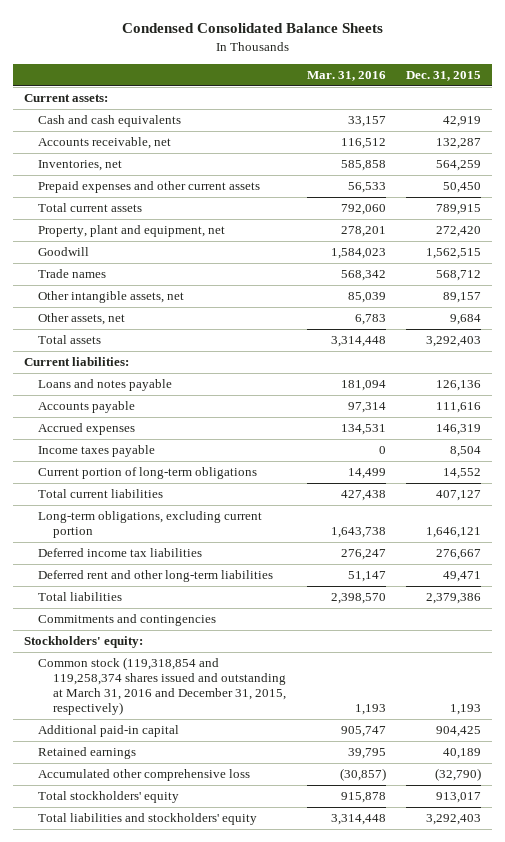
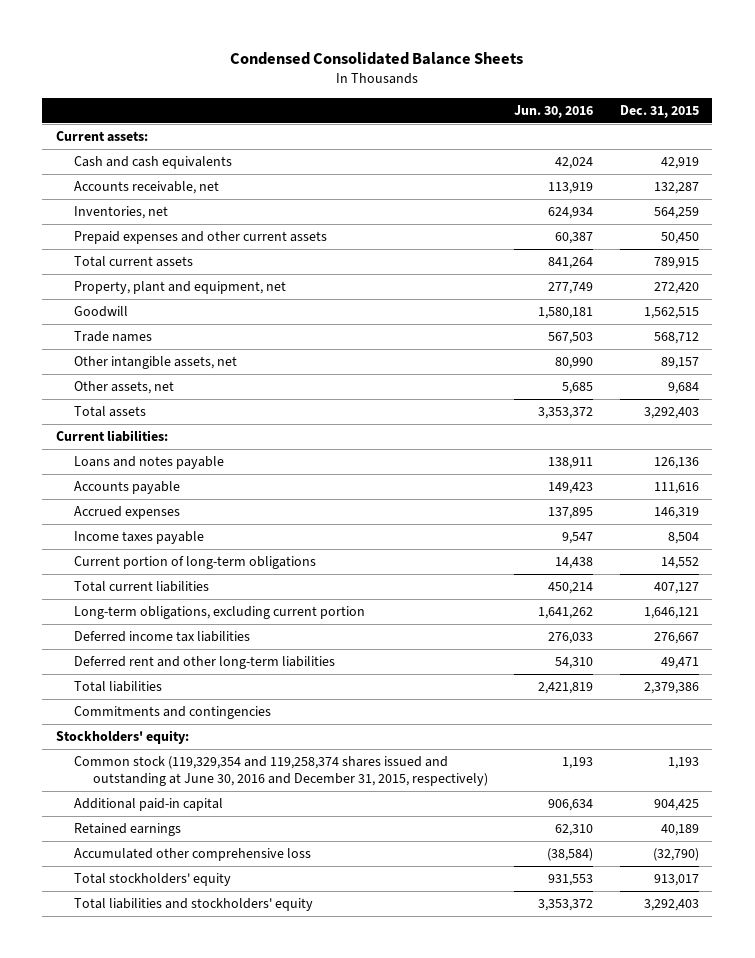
- | Mar. 31, 2016 | Dec. 31, 2015
+ | Jun. 30, 2016 | Dec. 31, 2015
- Common stock (119,318,854 and 119,258,374 shares issued and outstanding at March 31, 2016 and December 31, 2015, respectively) | 1,193 | 1,193
+ Common stock (119,329,354 and 119,258,374 shares issued and outstanding at June 30, 2016 and December 31, 2015, respectively) | 1,193 | 1,193

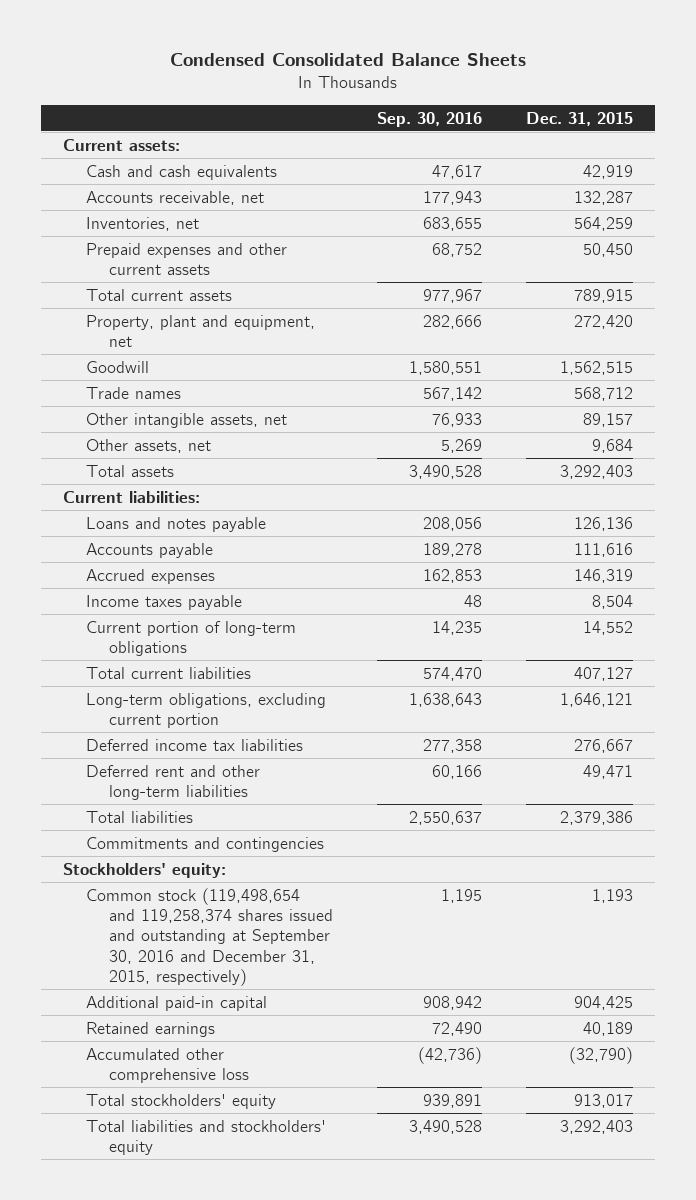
- | Jun. 30, 2016 | Dec. 31, 2015
+ | Sep. 30, 2016 | Dec. 31, 2015
- Common stock (119,329,354 and 119,258,374 shares issued and outstanding at June 30, 2016 and December 31, 2015, respectively) | 1,193 | 1,193
+ Common stock (119,498,654 and 119,258,374 shares issued and outstanding at September 30, 2016 and December 31, 2015, respectively) | 1,195 | 1,193

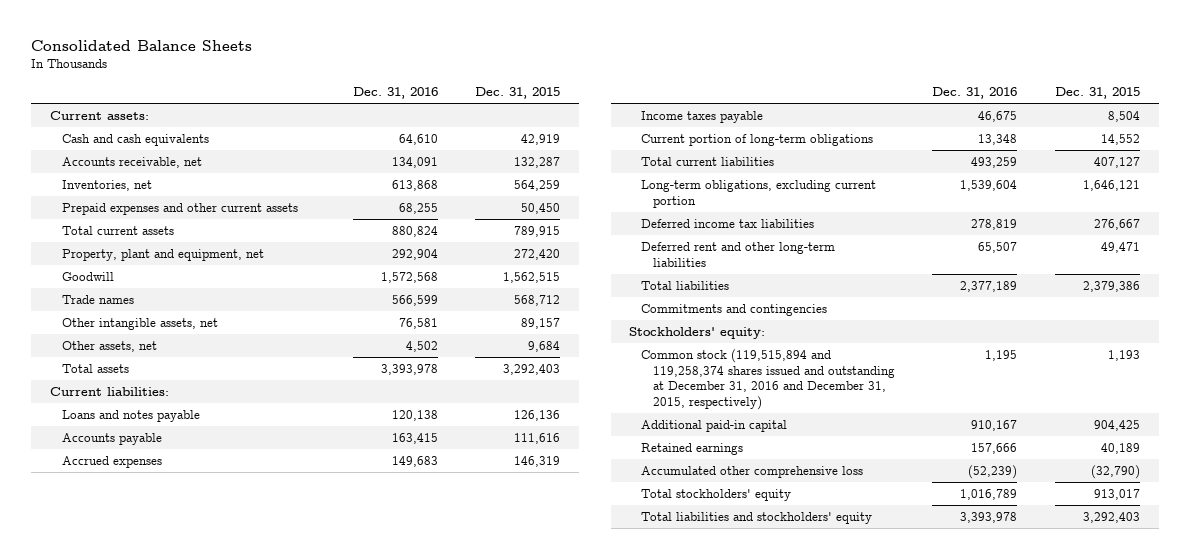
- Condensed Consolidated Balance Sheets
+ Consolidated Balance Sheets
- | Sep. 30, 2016 | Dec. 31, 2015
+ | Dec. 31, 2016 | Dec. 31, 2015
- Common stock (119,498,654 and 119,258,374 shares issued and outstanding at September 30, 2016 and December 31, 2015, respectively) | 1,195 | 1,193
+ Common stock (119,515,894 and 119,258,374 shares issued and outstanding at December 31, 2016 and December 31, 2015, respectively) | 1,195 | 1,193

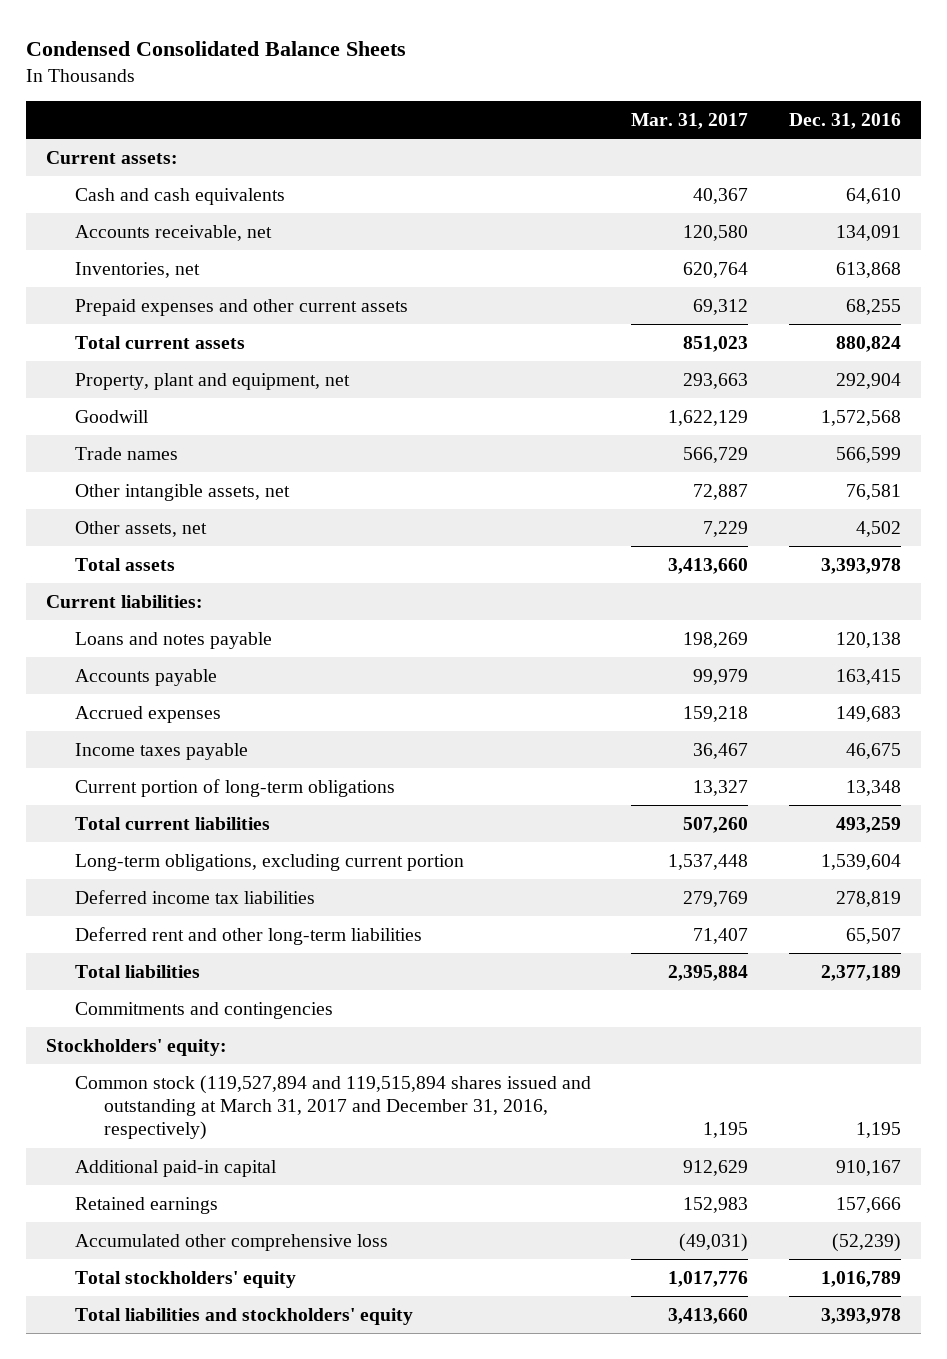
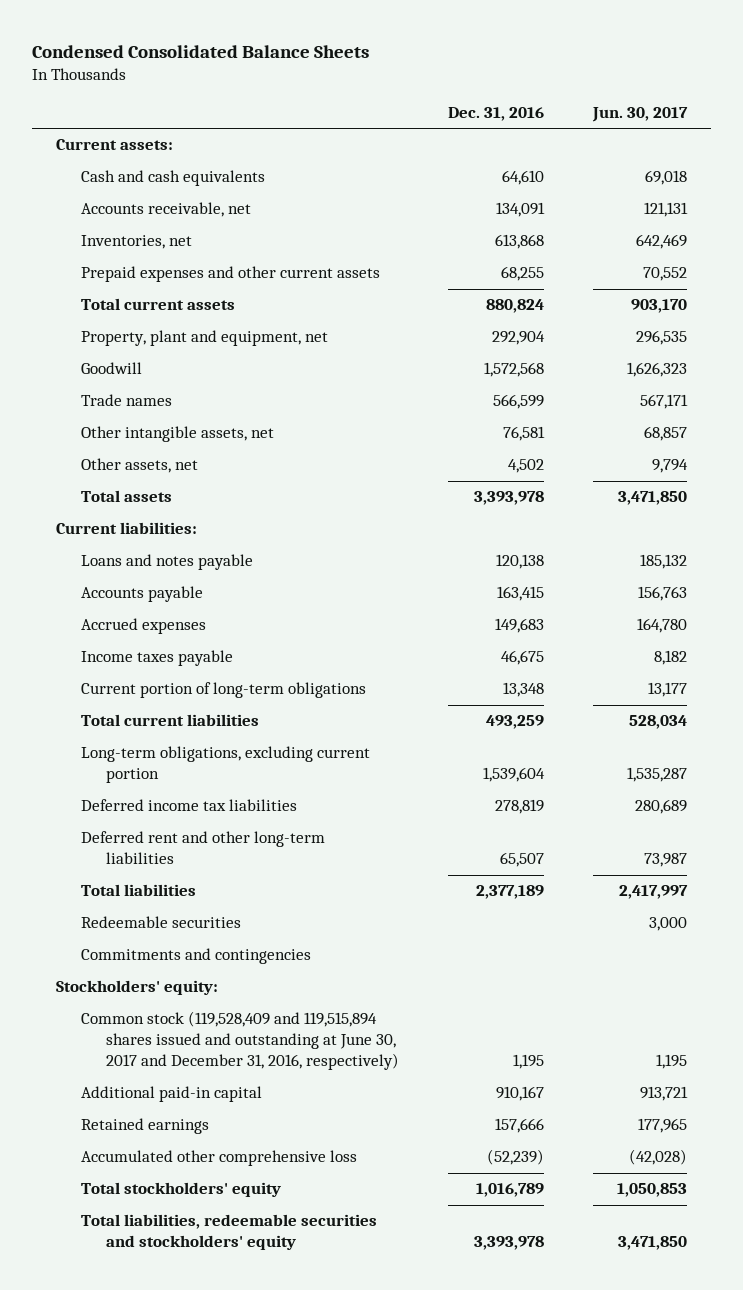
- | Mar. 31, 2017 | Dec. 31, 2016
+ | Dec. 31, 2016 | Jun. 30, 2017
+ Redeemable securities | | 3,000
- Common stock (119,527,894 and 119,515,894 shares issued and outstanding at March 31, 2017 and December 31, 2016, respectively) | 1,195 | 1,195
+ Common stock (119,528,409 and 119,515,894 shares issued and outstanding at June 30, 2017 and December 31, 2016, respectively) | 1,195 | 1,195
- Total liabilities and stockholders' equity | 3,413,660 | 3,393,978
+ Total liabilities, redeemable securities and stockholders' equity | 3,393,978 | 3,471,850

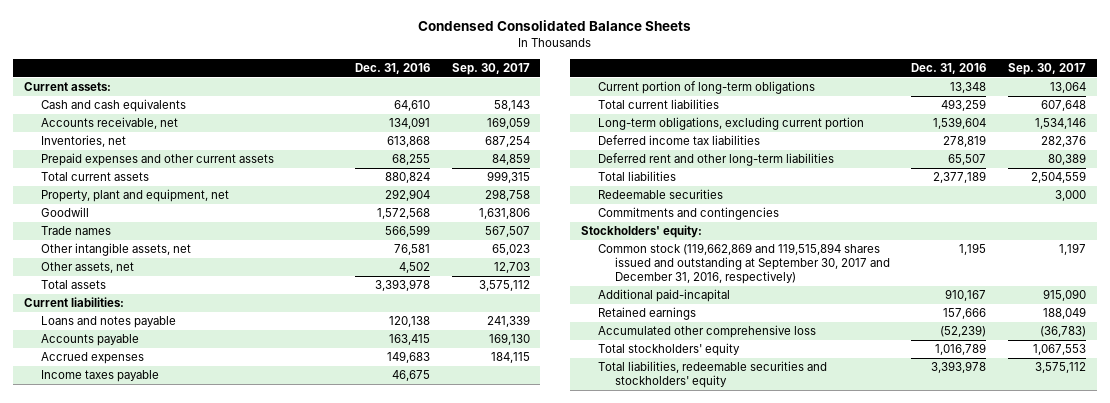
- | Dec. 31, 2016 | Jun. 30, 2017
+ | Dec. 31, 2016 | Sep. 30, 2017
- Common stock (119,528,409 and 119,515,894 shares issued and outstanding at June 30, 2017 and December 31, 2016, respectively) | 1,195 | 1,195
- Additional paid-in capital | 910,167 | 913,721
+ Common stock (119,662,869 and 119,515,894 shares issued and outstanding at September 30, 2017 and December 31, 2016, respectively) | 1,195 | 1,197
+ Additional paid-incapital | 910,167 | 915,090

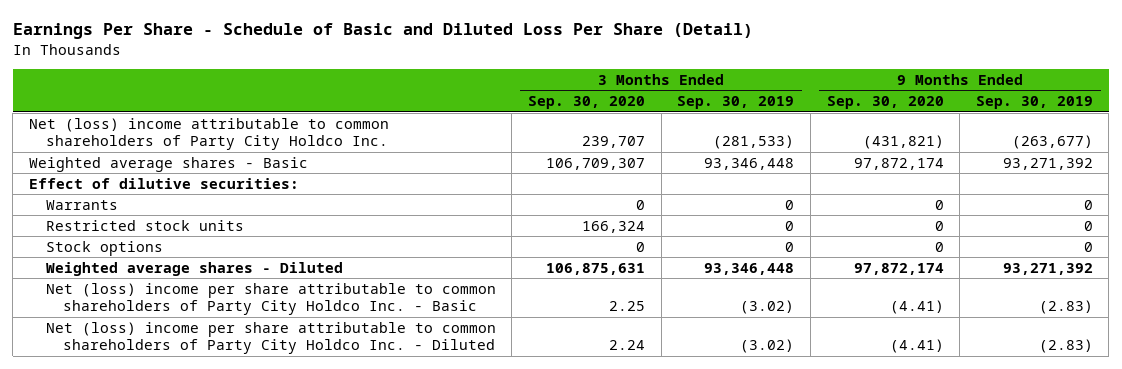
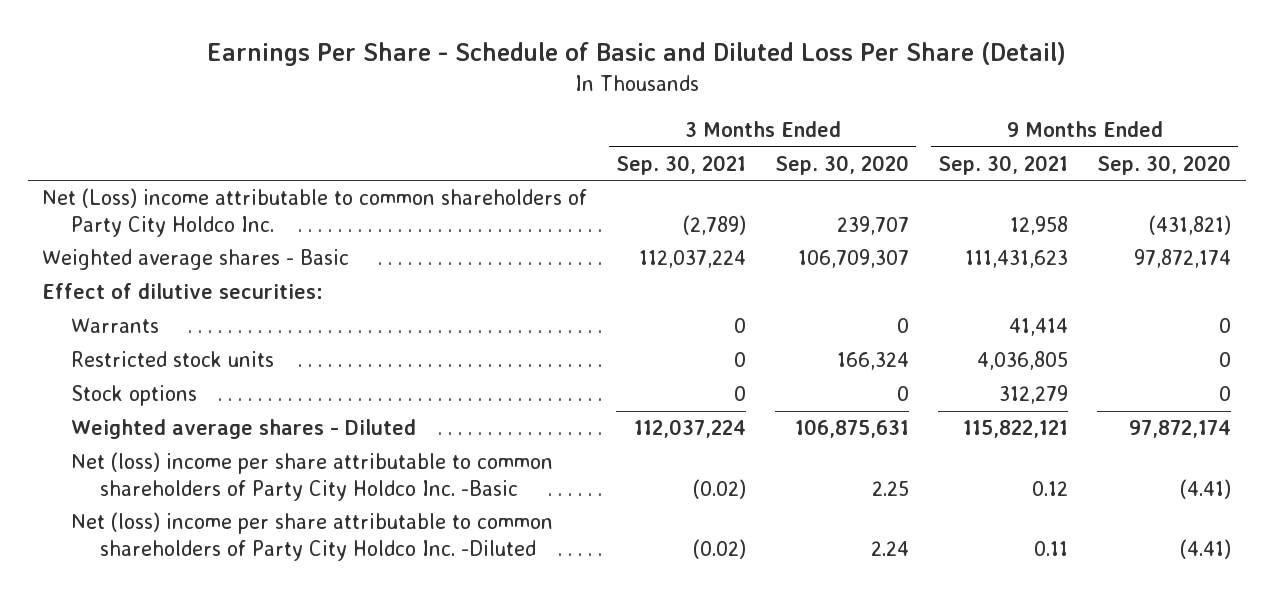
- | 3 Months Ended Sep. 30, 2020 | 3 Months Ended Sep. 30, 2019 | 9 Months Ended Sep. 30, 2020 | 9 Months Ended Sep. 30, 2019
+ | 3 Months Ended Sep. 30, 2021 | 3 Months Ended Sep. 30, 2020 | 9 Months Ended Sep. 30, 2021 | 9 Months Ended Sep. 30, 2020
- Net (loss) income attributable to common shareholders of Party City Holdco Inc. | 239,707 | (281,533) | (431,821) | (263,677)
+ Net (Loss) income attributable to common shareholders of Party City Holdco Inc. | (2,789) | 239,707 | 12,958 | (431,821)
- Net (loss) income per share attributable to common shareholders of Party City Holdco Inc. - Basic | 2.25 | (3.02) | (4.41) | (2.83)
- Net (loss) income per share attributable to common shareholders of Party City Holdco Inc. - Diluted | 2.24 | (3.02) | (4.41) | (2.83)
+ Net (loss) income per share attributable to common shareholders of Party City Holdco Inc. -Basic | (0.02) | 2.25 | 0.12 | (4.41)
+ Net (loss) income per share attributable to common shareholders of Party City Holdco Inc. -Diluted | (0.02) | 2.24 | 0.11 | (4.41)

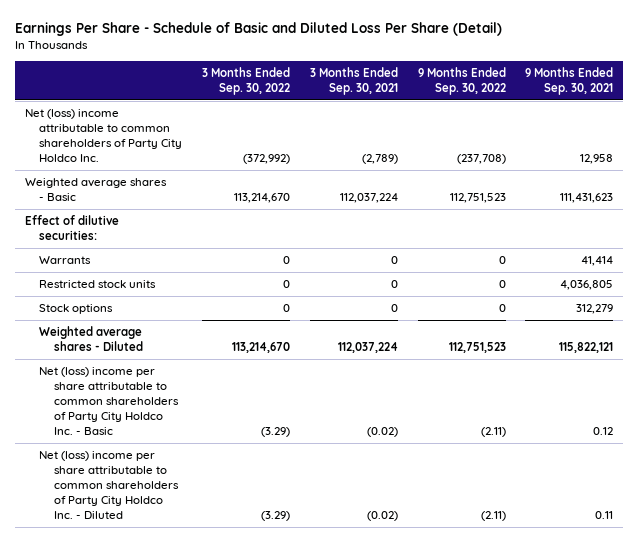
- | 3 Months Ended Sep. 30, 2021 | 3 Months Ended Sep. 30, 2020 | 9 Months Ended Sep. 30, 2021 | 9 Months Ended Sep. 30, 2020
+ | 3 Months Ended Sep. 30, 2022 | 3 Months Ended Sep. 30, 2021 | 9 Months Ended Sep. 30, 2022 | 9 Months Ended Sep. 30, 2021
- Net (Loss) income attributable to common shareholders of Party City Holdco Inc. | (2,789) | 239,707 | 12,958 | (431,821)
+ Net (loss) income attributable to common shareholders of Party City Holdco Inc. | (372,992) | (2,789) | (237,708) | 12,958
- Net (loss) income per share attributable to common shareholders of Party City Holdco Inc. -Basic | (0.02) | 2.25 | 0.12 | (4.41)
- Net (loss) income per share attributable to common shareholders of Party City Holdco Inc. -Diluted | (0.02) | 2.24 | 0.11 | (4.41)
+ Net (loss) income per share attributable to common shareholders of Party City Holdco Inc. - Basic | (3.29) | (0.02) | (2.11) | 0.12
+ Net (loss) income per share attributable to common shareholders of Party City Holdco Inc. - Diluted | (3.29) | (0.02) | (2.11) | 0.11

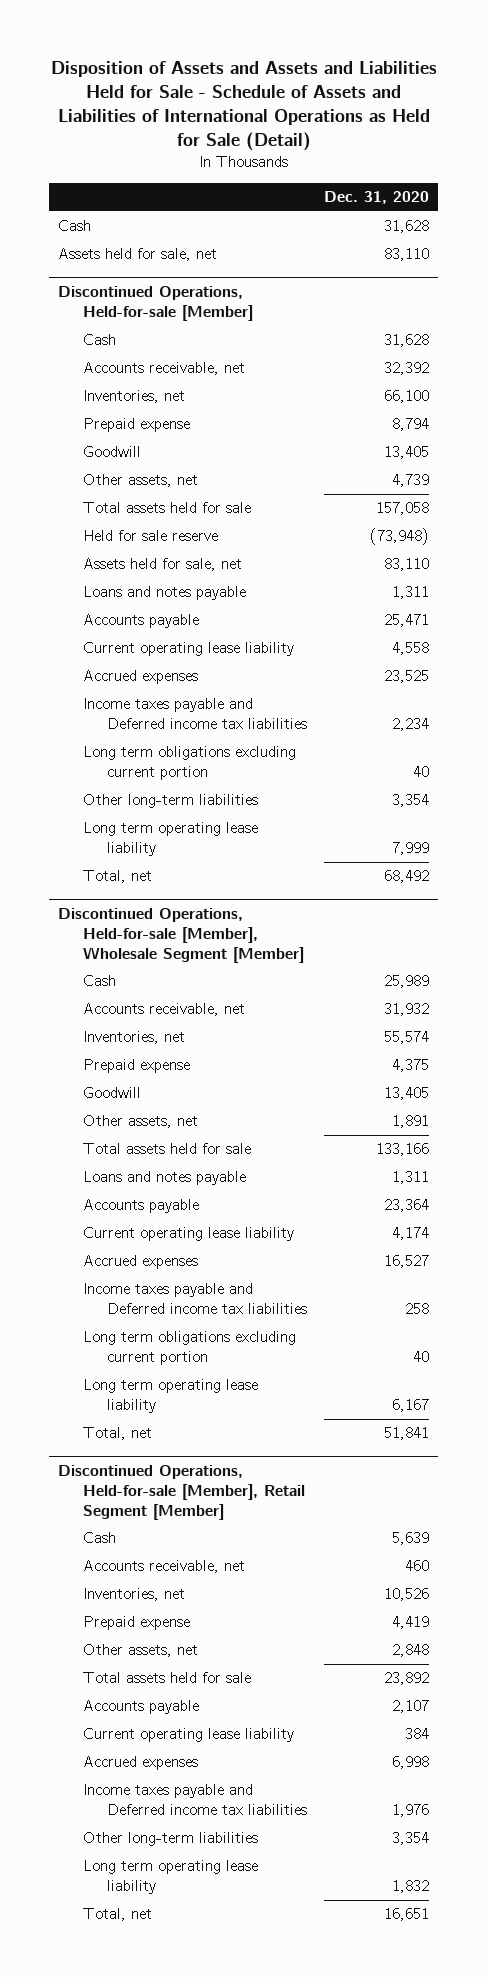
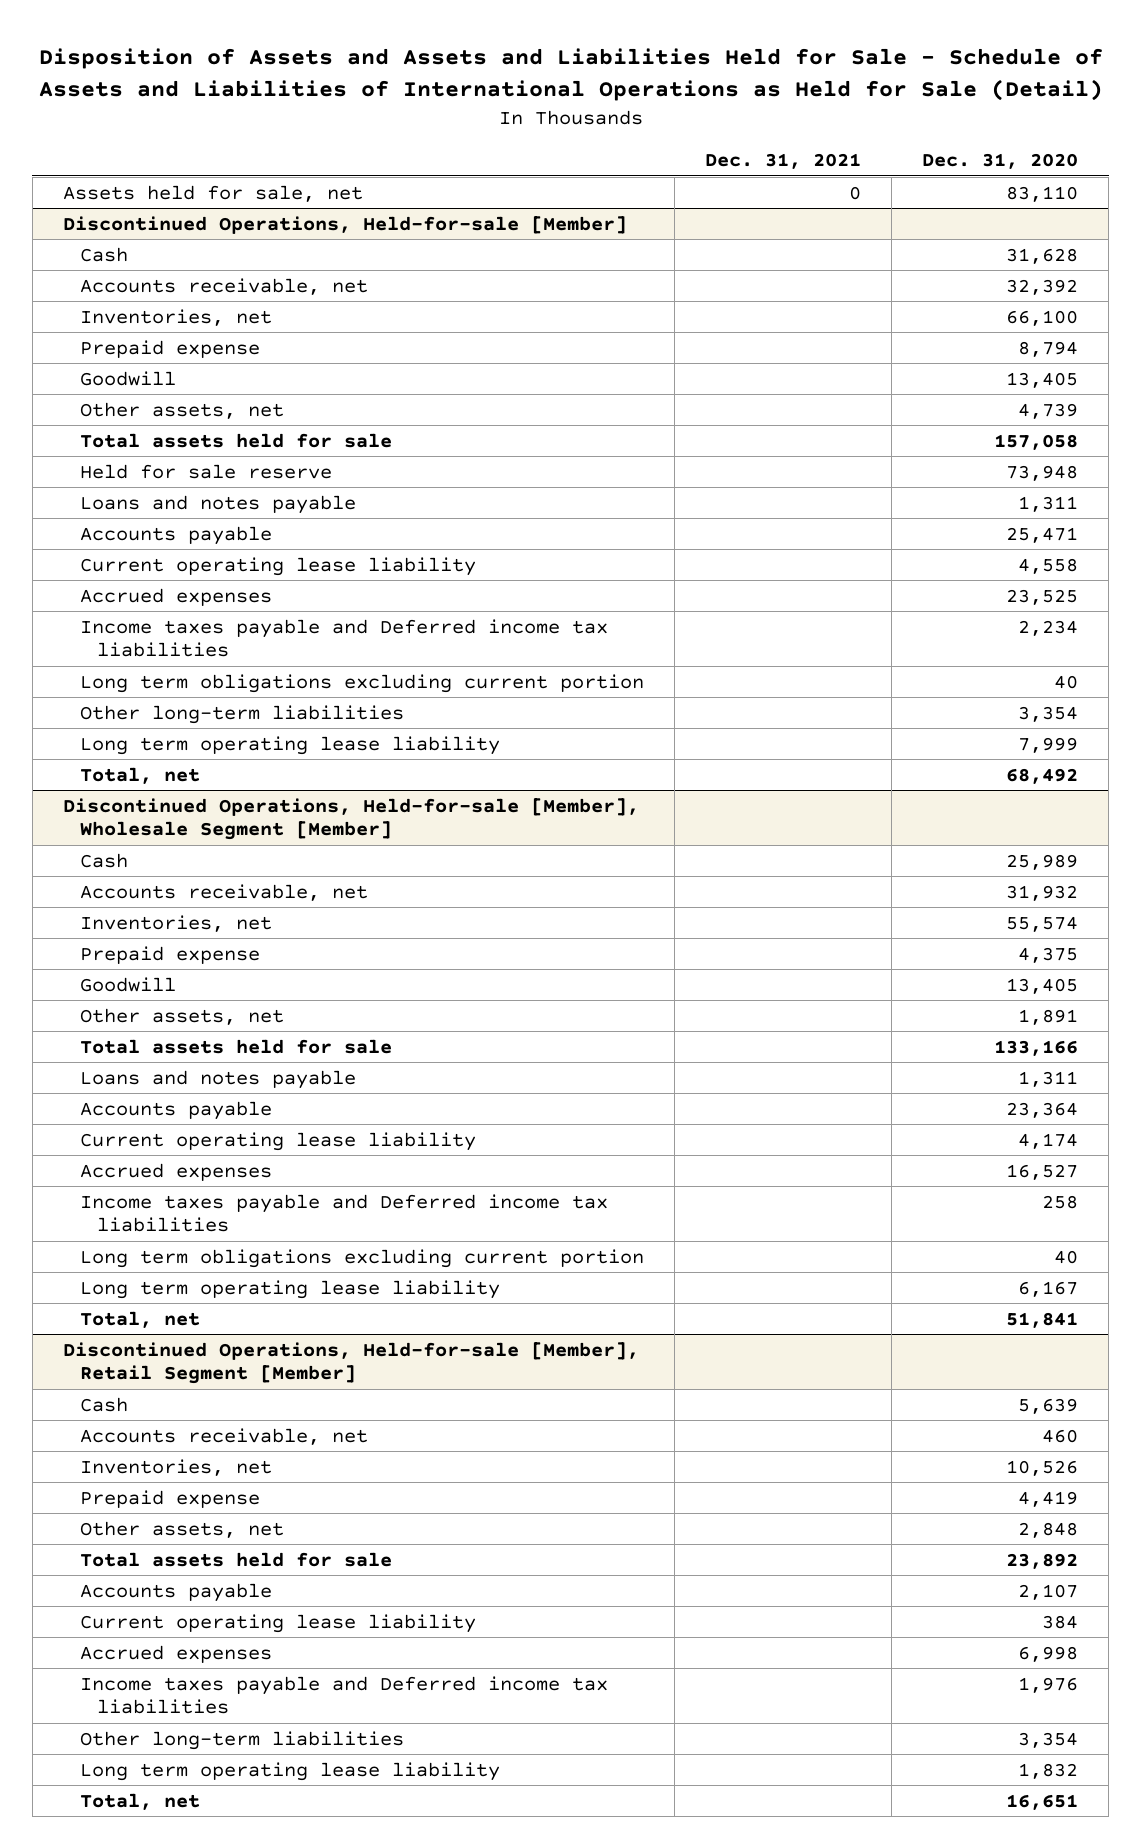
- | Dec. 31, 2020
+ | Dec. 31, 2021 | Dec. 31, 2020
- Cash | 31,628
@ Discontinued Operations, Held-for-sale [Member]
- Held for sale reserve | (73,948)
- Assets held for sale, net | 83,110
+ Held for sale reserve | | 73,948

